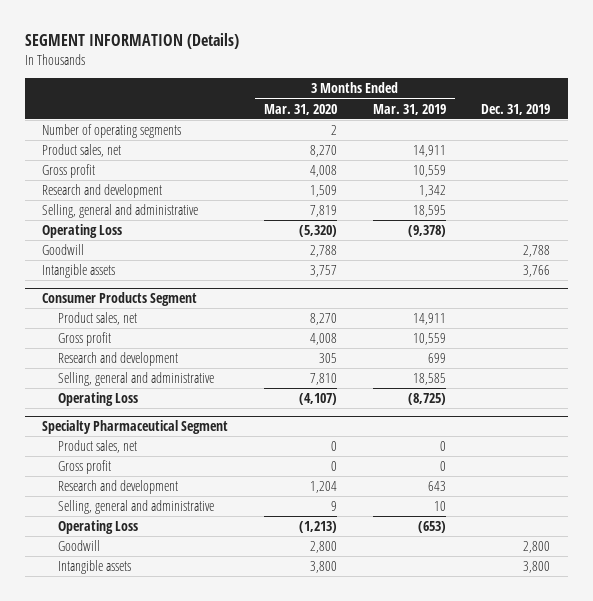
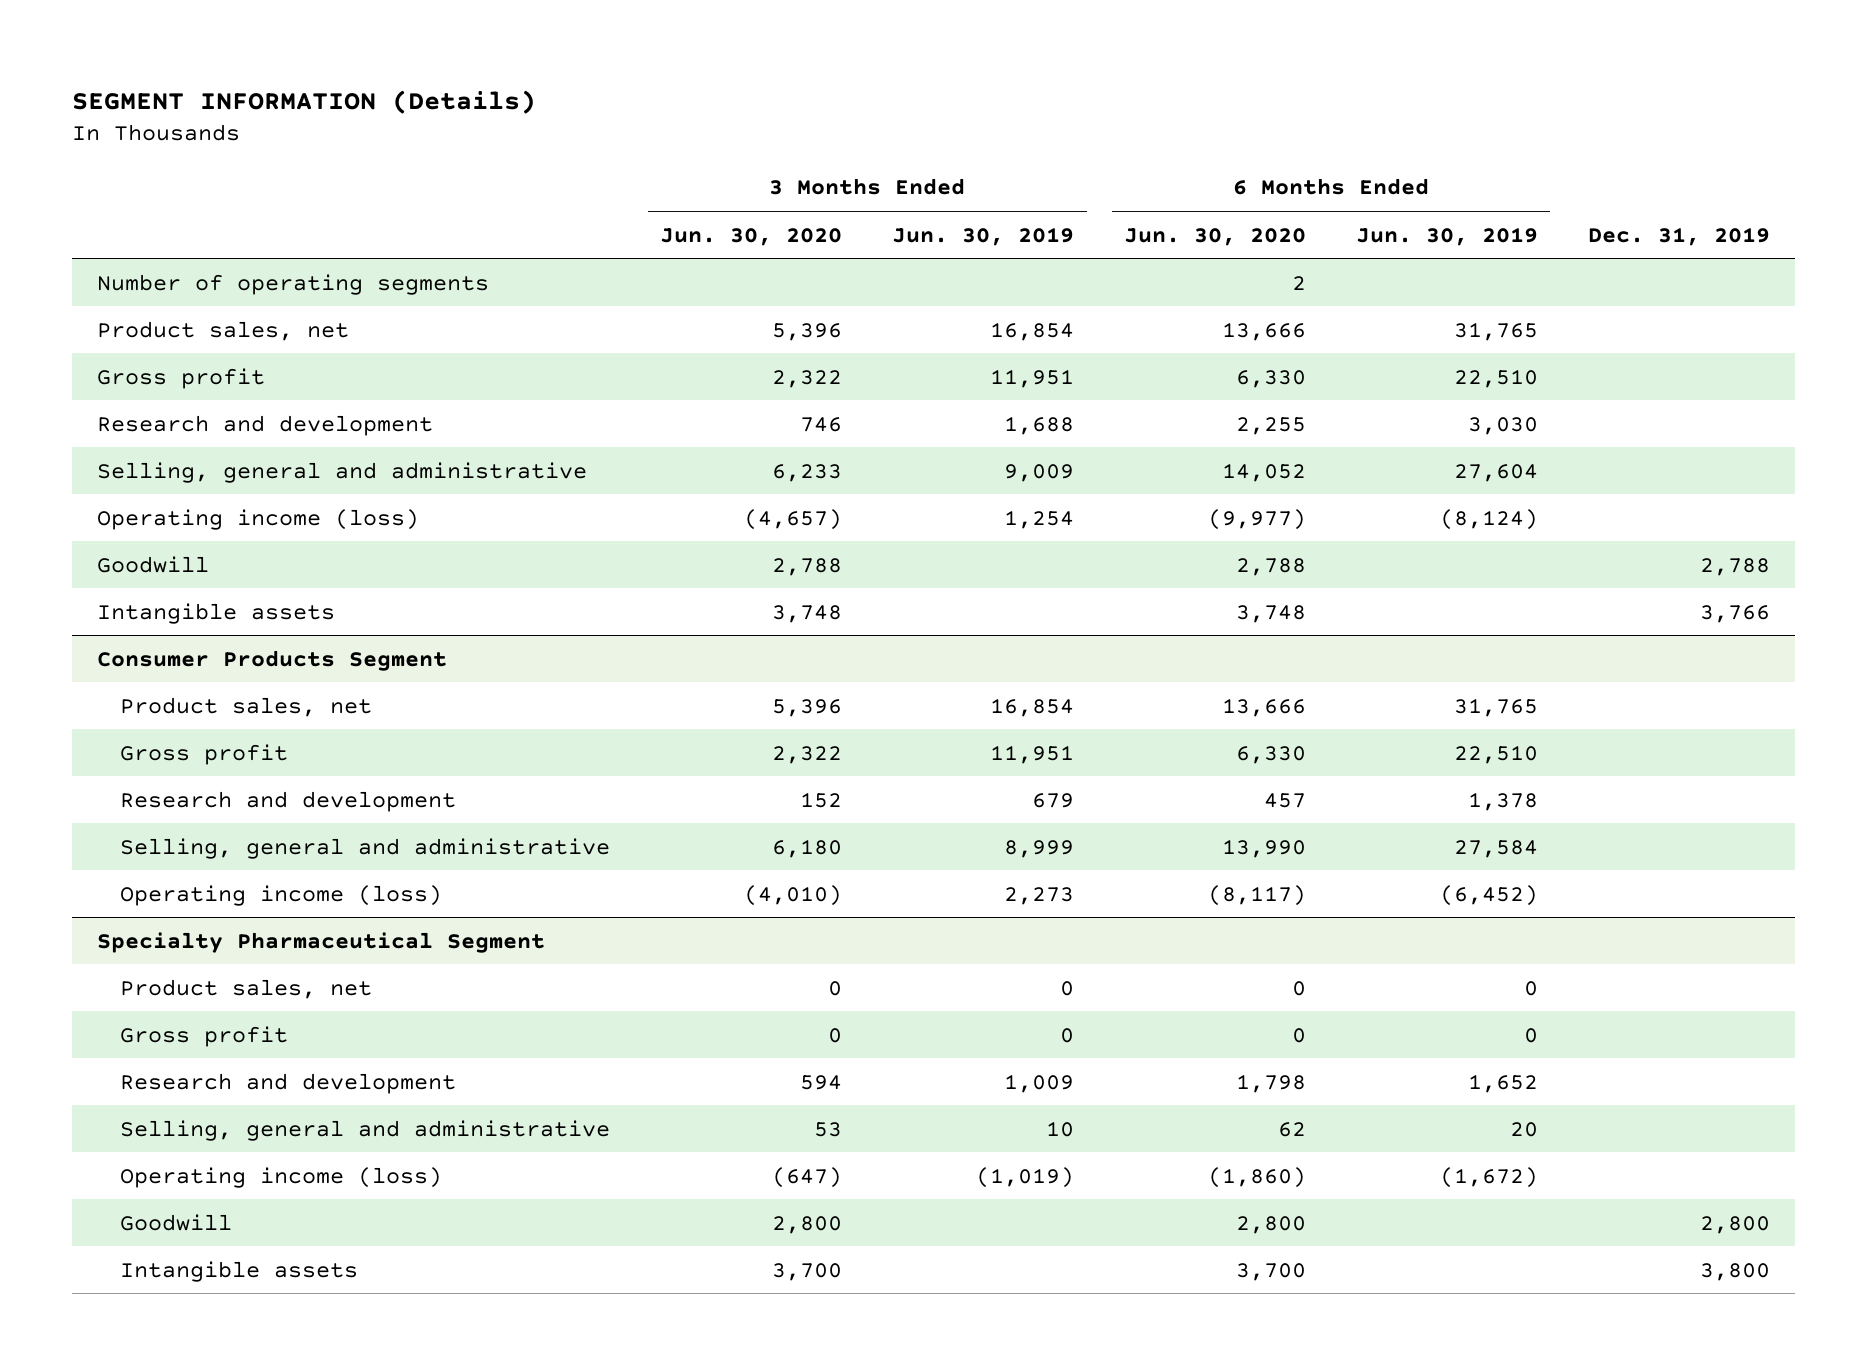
- | 3 Months Ended Mar. 31, 2020 | 3 Months Ended Mar. 31, 2019 | Dec. 31, 2019
+ | 3 Months Ended Jun. 30, 2020 | 3 Months Ended Jun. 30, 2019 | 6 Months Ended Jun. 30, 2020 | 6 Months Ended Jun. 30, 2019 | Dec. 31, 2019
- Operating Loss | (5,320) | (9,378) |
+ Operating income (loss) | (4,657) | 1,254 | (9,977) | (8,124) |
@ Consumer Products Segment
- Operating Loss | (4,107) | (8,725) |
+ Operating income (loss) | (4,010) | 2,273 | (8,117) | (6,452) |
@ Specialty Pharmaceutical Segment
- Operating Loss | (1,213) | (653) |
+ Operating income (loss) | (647) | (1,019) | (1,860) | (1,672) |

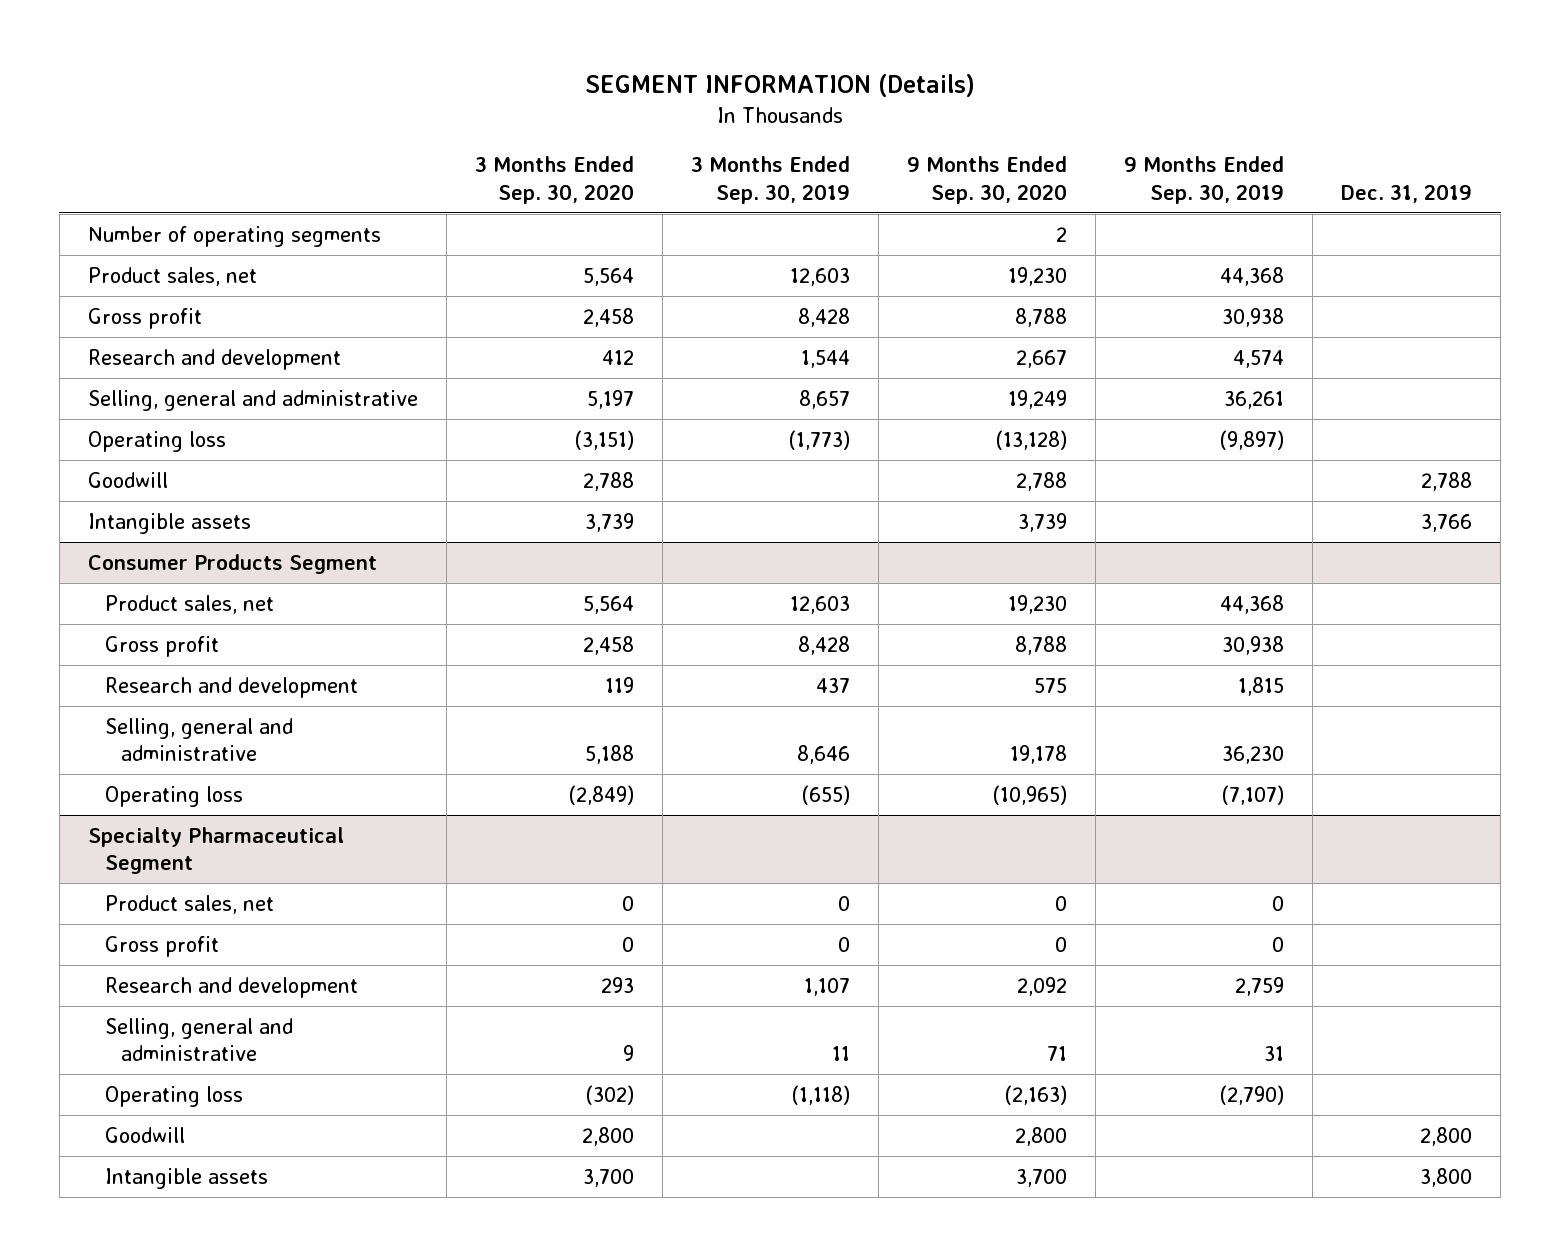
- | 3 Months Ended Jun. 30, 2020 | 3 Months Ended Jun. 30, 2019 | 6 Months Ended Jun. 30, 2020 | 6 Months Ended Jun. 30, 2019 | Dec. 31, 2019
+ | 3 Months Ended Sep. 30, 2020 | 3 Months Ended Sep. 30, 2019 | 9 Months Ended Sep. 30, 2020 | 9 Months Ended Sep. 30, 2019 | Dec. 31, 2019
- Operating income (loss) | (4,657) | 1,254 | (9,977) | (8,124) |
+ Operating loss | (3,151) | (1,773) | (13,128) | (9,897) |
@ Consumer Products Segment
- Operating income (loss) | (4,010) | 2,273 | (8,117) | (6,452) |
+ Operating loss | (2,849) | (655) | (10,965) | (7,107) |
@ Specialty Pharmaceutical Segment
- Operating income (loss) | (647) | (1,019) | (1,860) | (1,672) |
+ Operating loss | (302) | (1,118) | (2,163) | (2,790) |

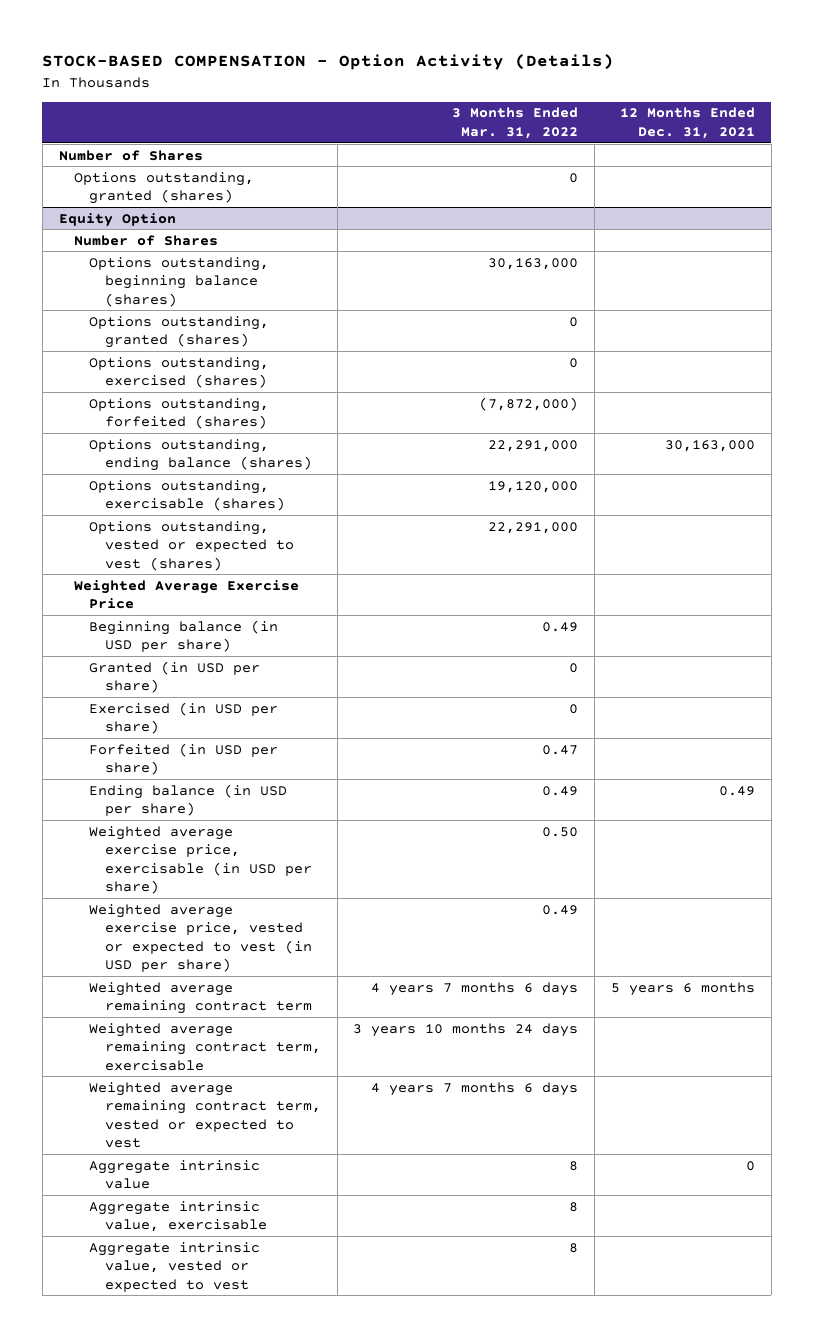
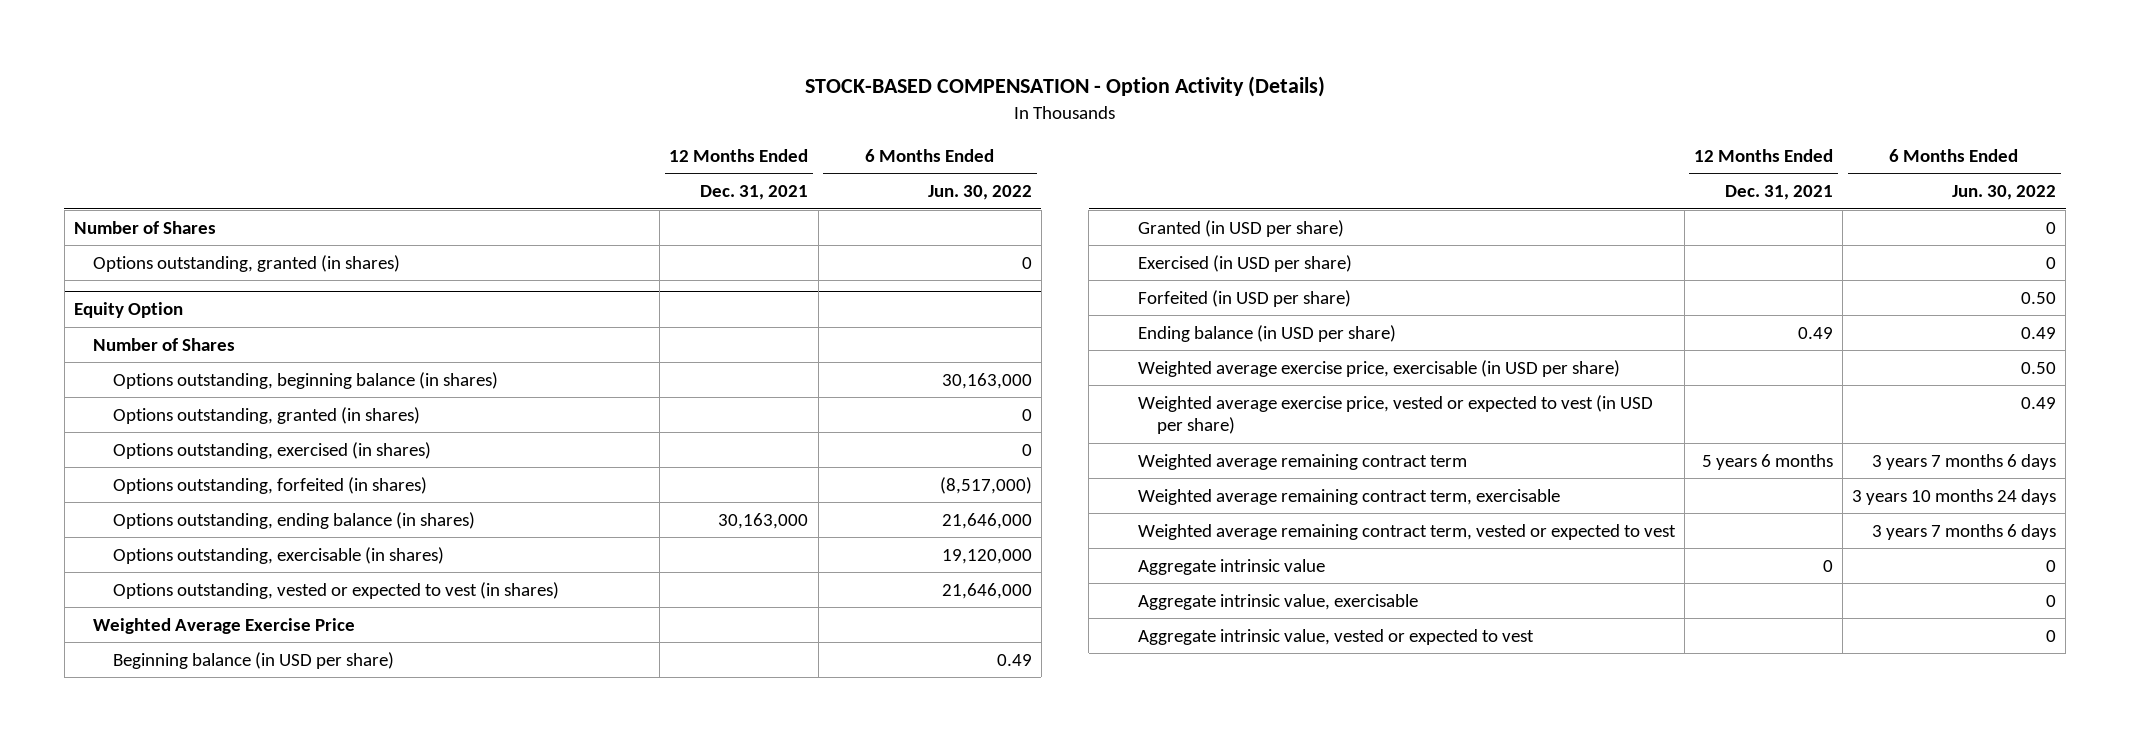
- | 3 Months Ended Mar. 31, 2022 | 12 Months Ended Dec. 31, 2021
+ | 12 Months Ended Dec. 31, 2021 | 6 Months Ended Jun. 30, 2022
- Options outstanding, granted (shares) | 0 |
+ Options outstanding, granted (in shares) | | 0
@ Equity Option
- Options outstanding, beginning balance (shares) | 30,163,000 |
- Options outstanding, granted (shares) | 0 |
- Options outstanding, exercised (shares) | 0 |
- Options outstanding, forfeited (shares) | (7,872,000) |
- Options outstanding, ending balance (shares) | 22,291,000 | 30,163,000
- Options outstanding, exercisable (shares) | 19,120,000 |
- Options outstanding, vested or expected to vest (shares) | 22,291,000 |
+ Options outstanding, beginning balance (in shares) | | 30,163,000
+ Options outstanding, granted (in shares) | | 0
+ Options outstanding, exercised (in shares) | | 0
+ Options outstanding, forfeited (in shares) | | (8,517,000)
+ Options outstanding, ending balance (in shares) | 30,163,000 | 21,646,000
+ Options outstanding, exercisable (in shares) | | 19,120,000
+ Options outstanding, vested or expected to vest (in shares) | | 21,646,000

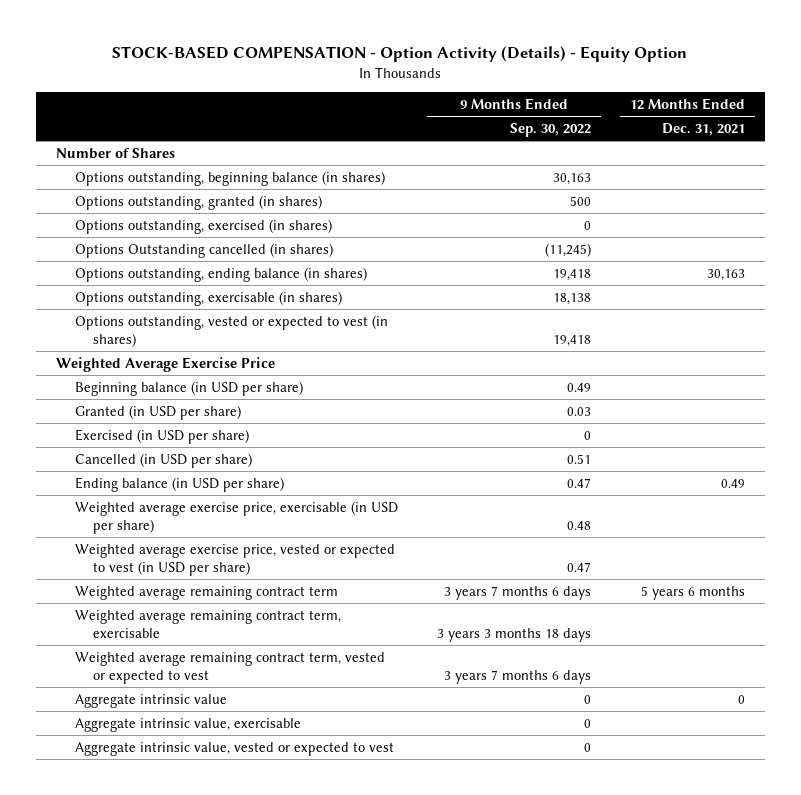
- STOCK-BASED COMPENSATION - Option Activity (Details)
+ STOCK-BASED COMPENSATION - Option Activity (Details) - Equity Option
- | 12 Months Ended Dec. 31, 2021 | 6 Months Ended Jun. 30, 2022
+ | 9 Months Ended Sep. 30, 2022 | 12 Months Ended Dec. 31, 2021
+ Options outstanding, beginning balance (in shares) | 30,163 |
- Equity Option
- Number of Shares
- Options outstanding, beginning balance (in shares) | | 30,163,000
- Options outstanding, granted (in shares) | | 0
- Options outstanding, exercised (in shares) | | 0
- Options outstanding, forfeited (in shares) | | (8,517,000)
- Options outstanding, ending balance (in shares) | 30,163,000 | 21,646,000
- Options outstanding, exercisable (in shares) | | 19,120,000
- Options outstanding, vested or expected to vest (in shares) | | 21,646,000
- Weighted Average Exercise Price
- Beginning balance (in USD per share) | | 0.49
- Granted (in USD per share) | | 0
- Exercised (in USD per share) | | 0
- Forfeited (in USD per share) | | 0.50
- Ending balance (in USD per share) | 0.49 | 0.49
- Weighted average exercise price, exercisable (in USD per share) | | 0.50
- Weighted average exercise price, vested or expected to vest (in USD per share) | | 0.49
- Weighted average remaining contract term | 5 years 6 months | 3 years 7 months 6 days
- Weighted average remaining contract term, exercisable | | 3 years 10 months 24 days
- Weighted average remaining contract term, vested or expected to vest | | 3 years 7 months 6 days
- Aggregate intrinsic value | 0 | 0
- Aggregate intrinsic value, exercisable | | 0
- Aggregate intrinsic value, vested or expected to vest | | 0
+ Options outstanding, exercised (in shares) | 0 |
+ Options Outstanding cancelled (in shares) | (11,245) |
+ Options outstanding, ending balance (in shares) | 19,418 | 30,163
+ Options outstanding, exercisable (in shares) | 18,138 |
+ Options outstanding, vested or expected to vest (in shares) | 19,418 |
+ Weighted Average Exercise Price
+ Beginning balance (in USD per share) | 0.49 |
+ Granted (in USD per share) | 0.03 |
+ Exercised (in USD per share) | 0 |
+ Cancelled (in USD per share) | 0.51 |
+ Ending balance (in USD per share) | 0.47 | 0.49
+ Weighted average exercise price, exercisable (in USD per share) | 0.48 |
+ Weighted average exercise price, vested or expected to vest (in USD per share) | 0.47 |
+ Weighted average remaining contract term | 3 years 7 months 6 days | 5 years 6 months
+ Weighted average remaining contract term, exercisable | 3 years 3 months 18 days |
+ Weighted average remaining contract term, vested or expected to vest | 3 years 7 months 6 days |
+ Aggregate intrinsic value | 0 | 0
+ Aggregate intrinsic value, exercisable | 0 |
+ Aggregate intrinsic value, vested or expected to vest | 0 |

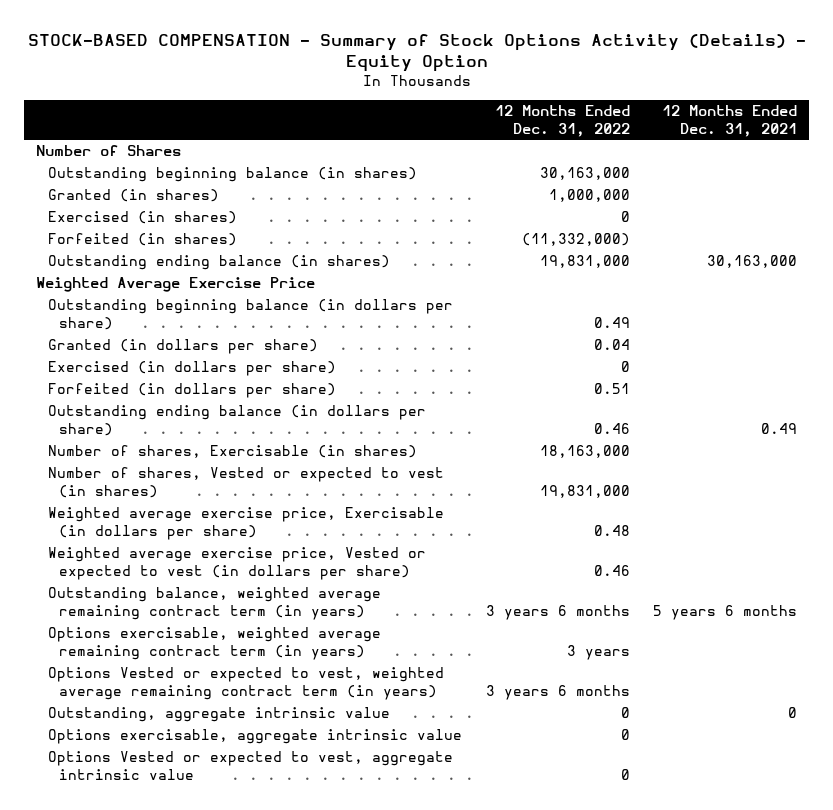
- STOCK-BASED COMPENSATION - Option Activity (Details) - Equity Option
+ STOCK-BASED COMPENSATION - Summary of Stock Options Activity (Details) - Equity Option
- | 9 Months Ended Sep. 30, 2022 | 12 Months Ended Dec. 31, 2021
+ | 12 Months Ended Dec. 31, 2022 | 12 Months Ended Dec. 31, 2021
- Options outstanding, beginning balance (in shares) | 30,163 |
- Options outstanding, granted (in shares) | 500 |
- Options outstanding, exercised (in shares) | 0 |
- Options Outstanding cancelled (in shares) | (11,245) |
- Options outstanding, ending balance (in shares) | 19,418 | 30,163
- Options outstanding, exercisable (in shares) | 18,138 |
- Options outstanding, vested or expected to vest (in shares) | 19,418 |
+ Outstanding beginning balance (in shares) | 30,163,000 |
+ Granted (in shares) | 1,000,000 |
+ Exercised (in shares) | 0 |
+ Forfeited (in shares) | (11,332,000) |
+ Outstanding ending balance (in shares) | 19,831,000 | 30,163,000
- Beginning balance (in USD per share) | 0.49 |
- Granted (in USD per share) | 0.03 |
- Exercised (in USD per share) | 0 |
- Cancelled (in USD per share) | 0.51 |
- Ending balance (in USD per share) | 0.47 | 0.49
- Weighted average exercise price, exercisable (in USD per share) | 0.48 |
- Weighted average exercise price, vested or expected to vest (in USD per share) | 0.47 |
- Weighted average remaining contract term | 3 years 7 months 6 days | 5 years 6 months
- Weighted average remaining contract term, exercisable | 3 years 3 months 18 days |
- Weighted average remaining contract term, vested or expected to vest | 3 years 7 months 6 days |
- Aggregate intrinsic value | 0 | 0
- Aggregate intrinsic value, exercisable | 0 |
- Aggregate intrinsic value, vested or expected to vest | 0 |
+ Outstanding beginning balance (in dollars per share) | 0.49 |
+ Granted (in dollars per share) | 0.04 |
+ Exercised (in dollars per share) | 0 |
+ Forfeited (in dollars per share) | 0.51 |
+ Outstanding ending balance (in dollars per share) | 0.46 | 0.49
+ Number of shares, Exercisable (in shares) | 18,163,000 |
+ Number of shares, Vested or expected to vest (in shares) | 19,831,000 |
+ Weighted average exercise price, Exercisable (in dollars per share) | 0.48 |
+ Weighted average exercise price, Vested or expected to vest (in dollars per share) | 0.46 |
+ Outstanding balance, weighted average remaining contract term (in years) | 3 years 6 months | 5 years 6 months
+ Options exercisable, weighted average remaining contract term (in years) | 3 years |
+ Options Vested or expected to vest, weighted average remaining contract term (in years) | 3 years 6 months |
+ Outstanding, aggregate intrinsic value | 0 | 0
+ Options exercisable, aggregate intrinsic value | 0 |
+ Options Vested or expected to vest, aggregate intrinsic value | 0 |

